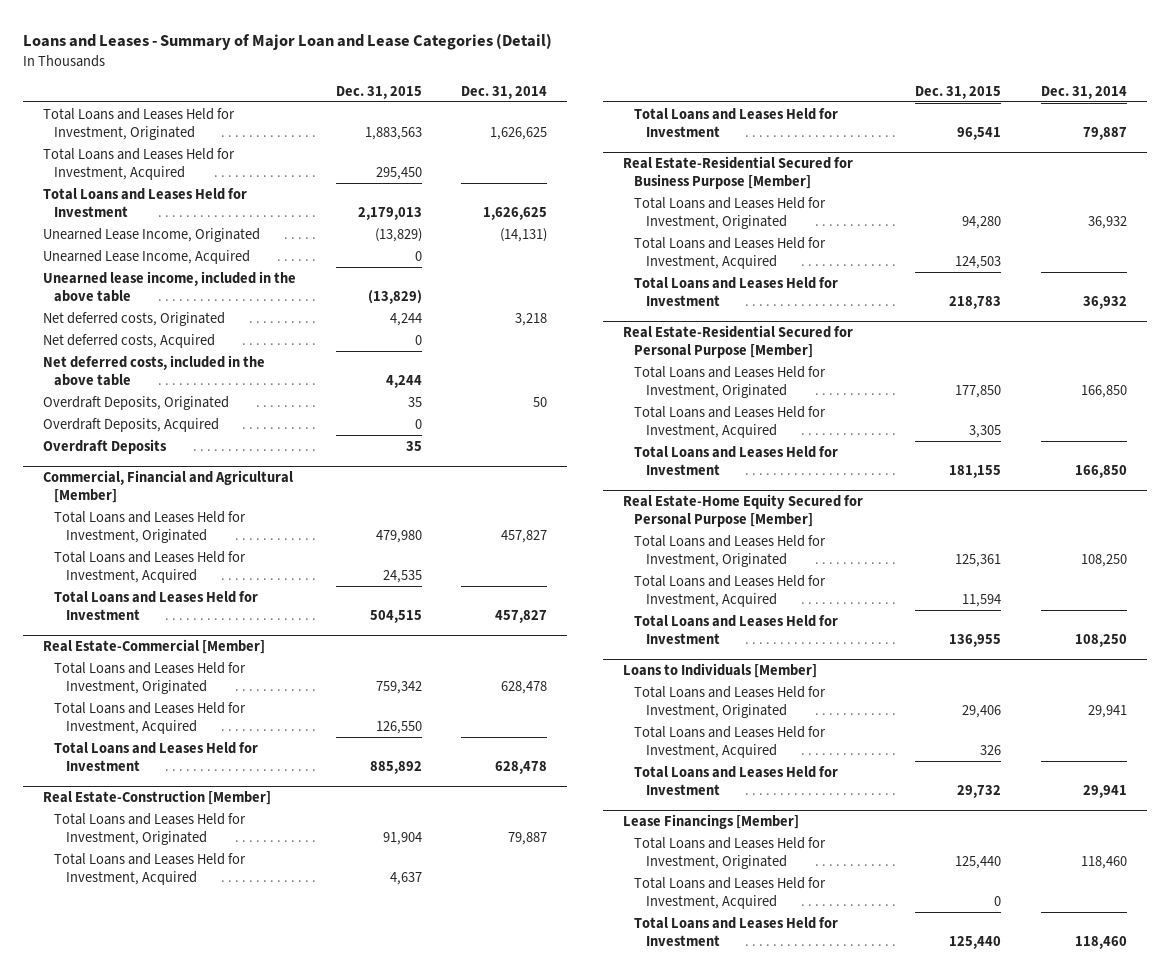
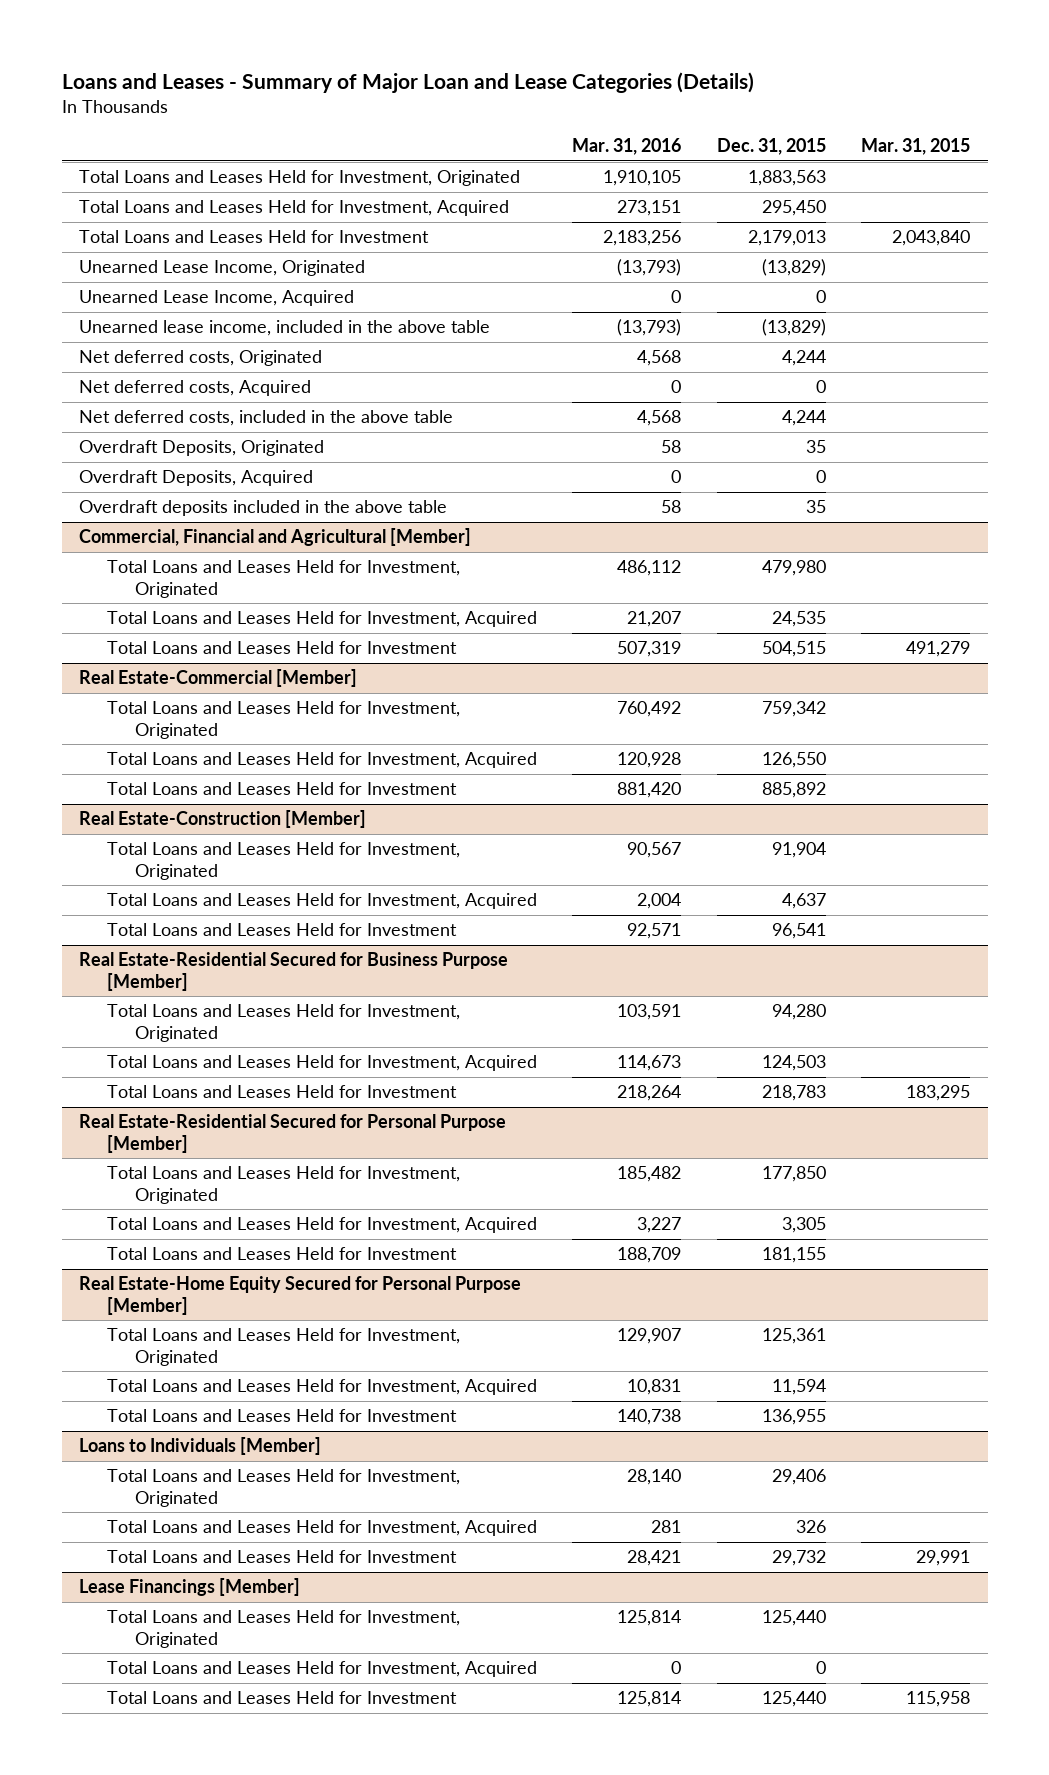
- Loans and Leases - Summary of Major Loan and Lease Categories (Detail)
+ Loans and Leases - Summary of Major Loan and Lease Categories (Details)
- | Dec. 31, 2015 | Dec. 31, 2014
+ | Mar. 31, 2016 | Dec. 31, 2015 | Mar. 31, 2015
- Overdraft Deposits | 35 |
+ Overdraft deposits included in the above table | 58 | 35 |

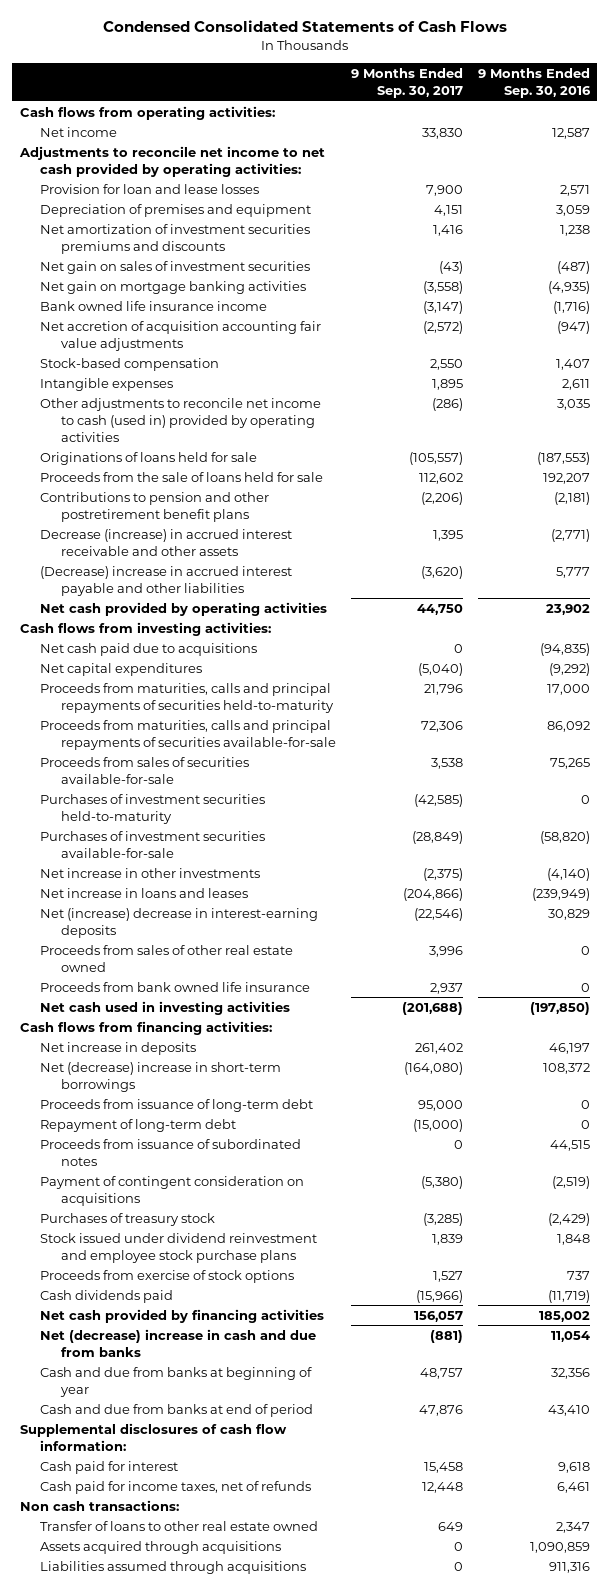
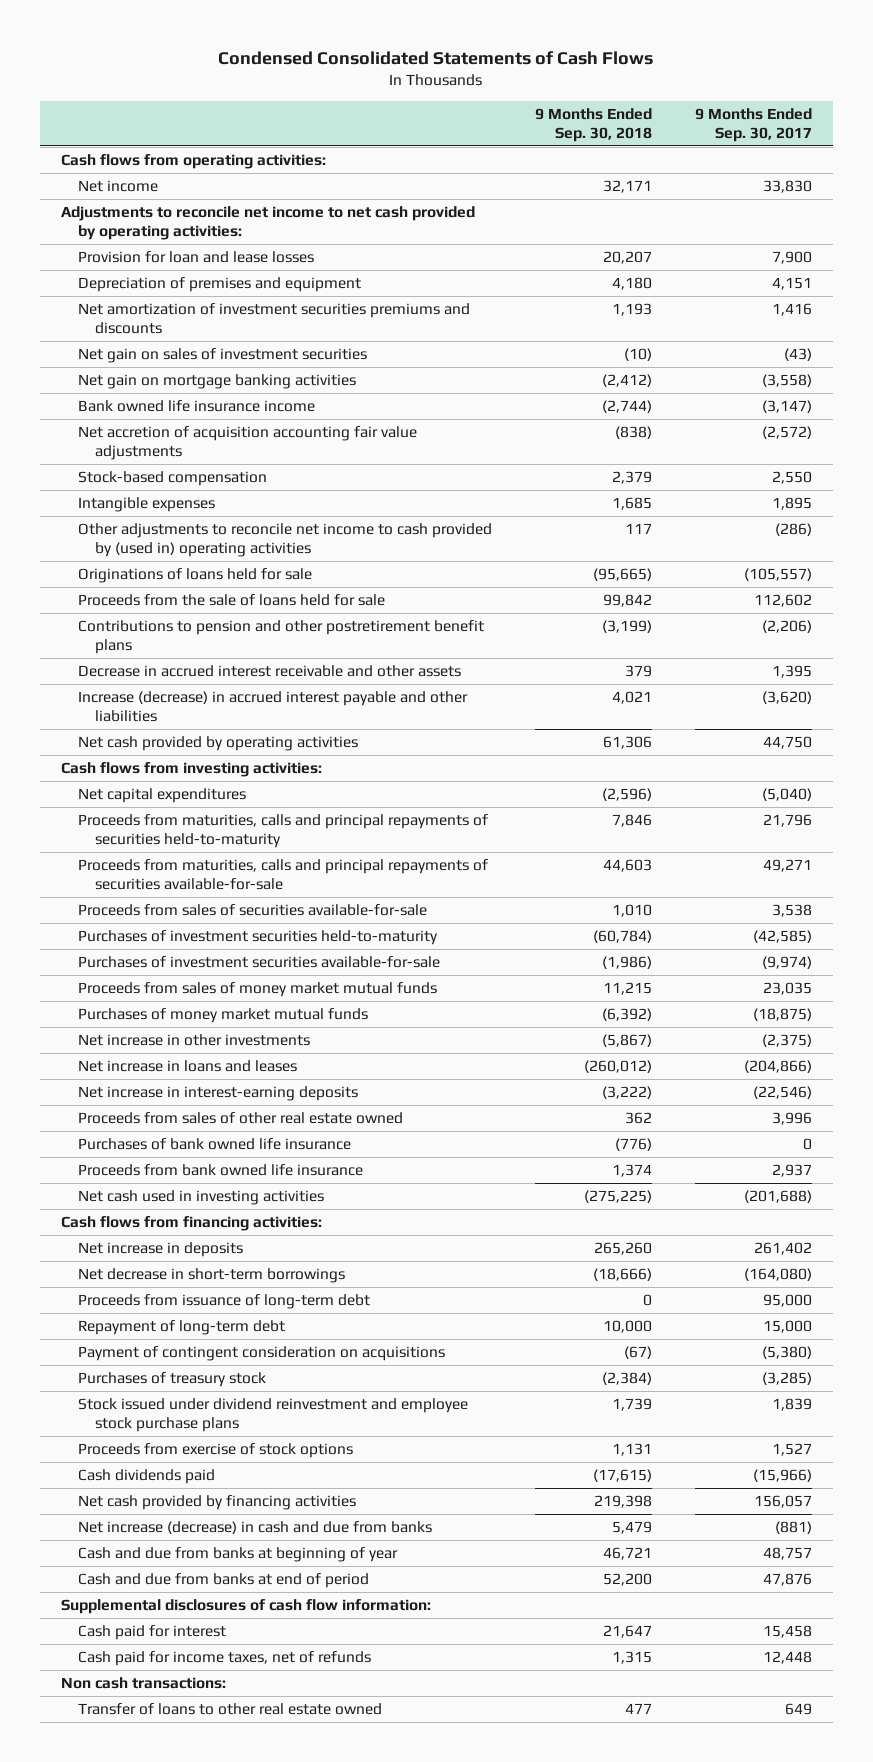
- | 9 Months Ended Sep. 30, 2017 | 9 Months Ended Sep. 30, 2016
+ | 9 Months Ended Sep. 30, 2018 | 9 Months Ended Sep. 30, 2017
- Other adjustments to reconcile net income to cash (used in) provided by operating activities | (286) | 3,035
+ Other adjustments to reconcile net income to cash provided by (used in) operating activities | 117 | (286)
- Decrease (increase) in accrued interest receivable and other assets | 1,395 | (2,771)
- (Decrease) increase in accrued interest payable and other liabilities | (3,620) | 5,777
+ Decrease in accrued interest receivable and other assets | 379 | 1,395
+ Increase (decrease) in accrued interest payable and other liabilities | 4,021 | (3,620)
- Net cash paid due to acquisitions | 0 | (94,835)
- Proceeds from maturities, calls and principal repayments of securities available-for-sale | 72,306 | 86,092
+ Proceeds from maturities, calls and principal repayments of securities available-for-sale | 44,603 | 49,271
- Purchases of investment securities available-for-sale | (28,849) | (58,820)
+ Purchases of investment securities available-for-sale | (1,986) | (9,974)
+ Proceeds from sales of money market mutual funds | 11,215 | 23,035
+ Purchases of money market mutual funds | (6,392) | (18,875)
- Net (increase) decrease in interest-earning deposits | (22,546) | 30,829
+ Net increase in interest-earning deposits | (3,222) | (22,546)
+ Purchases of bank owned life insurance | (776) | 0
- Net (decrease) increase in short-term borrowings | (164,080) | 108,372
+ Net decrease in short-term borrowings | (18,666) | (164,080)
- Repayment of long-term debt | (15,000) | 0
- Proceeds from issuance of subordinated notes | 0 | 44,515
+ Repayment of long-term debt | 10,000 | 15,000
- Net (decrease) increase in cash and due from banks | (881) | 11,054
+ Net increase (decrease) in cash and due from banks | 5,479 | (881)
- Assets acquired through acquisitions | 0 | 1,090,859
- Liabilities assumed through acquisitions | 0 | 911,316

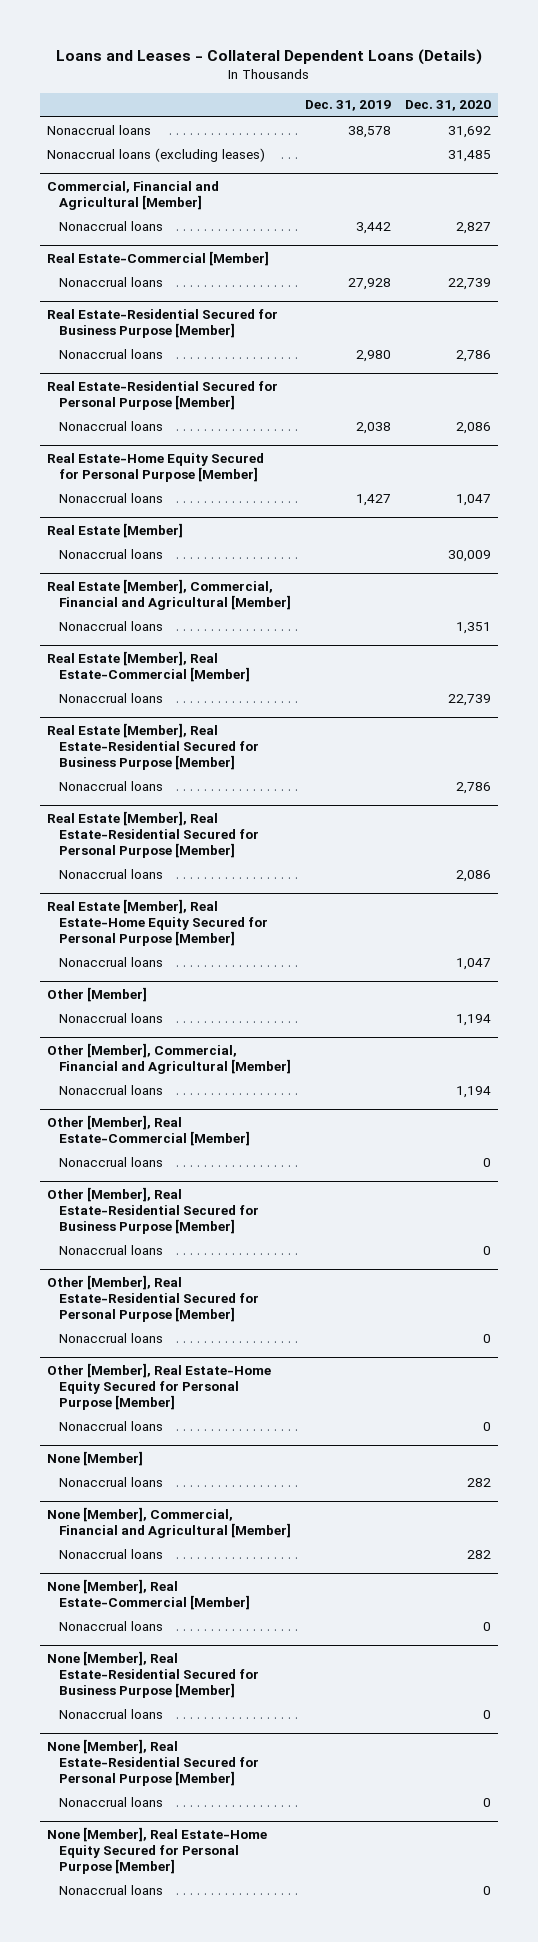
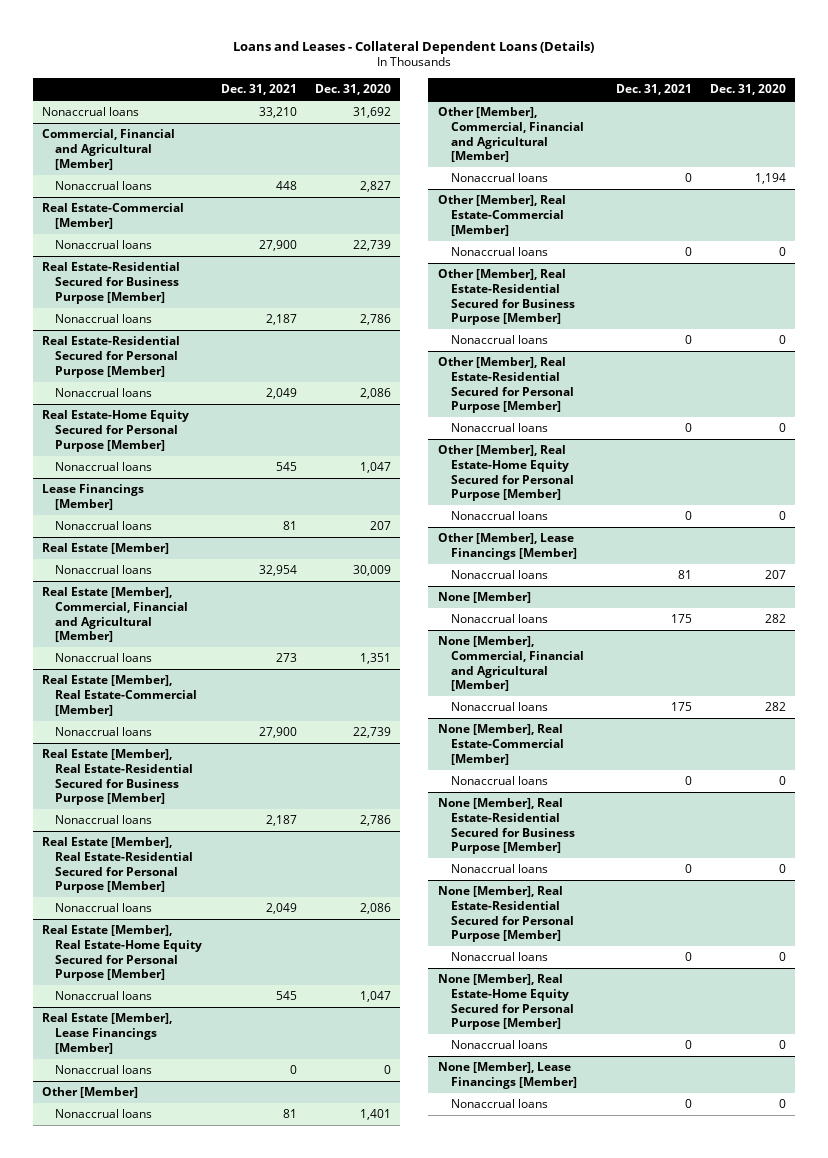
- | Dec. 31, 2019 | Dec. 31, 2020
+ | Dec. 31, 2021 | Dec. 31, 2020
- Nonaccrual loans (excluding leases) | | 31,485
+ Lease Financings [Member]
+ Nonaccrual loans | 81 | 207
+ Real Estate [Member], Lease Financings [Member]
+ Nonaccrual loans | 0 | 0
@ Other [Member]
- Nonaccrual loans | | 1,194
+ Nonaccrual loans | 81 | 1,401
+ Other [Member], Lease Financings [Member]
+ Nonaccrual loans | 81 | 207
+ None [Member], Lease Financings [Member]
+ Nonaccrual loans | 0 | 0

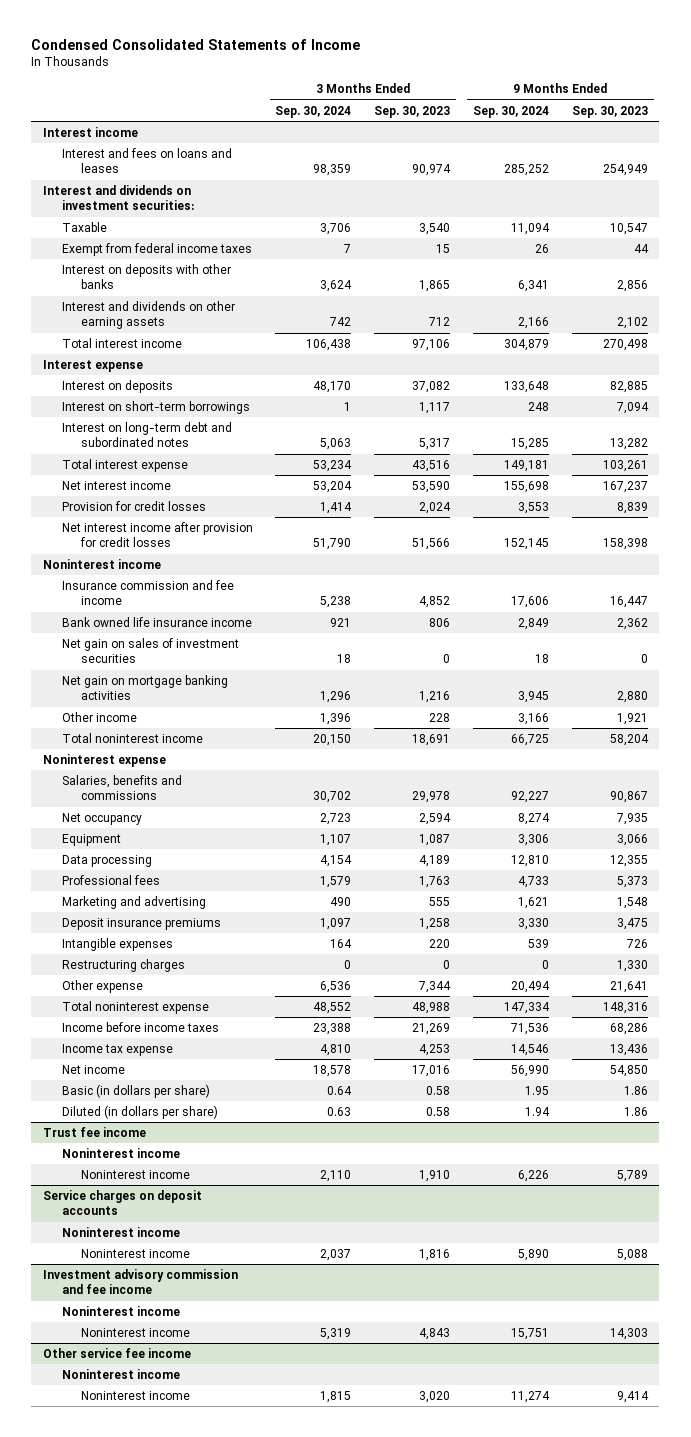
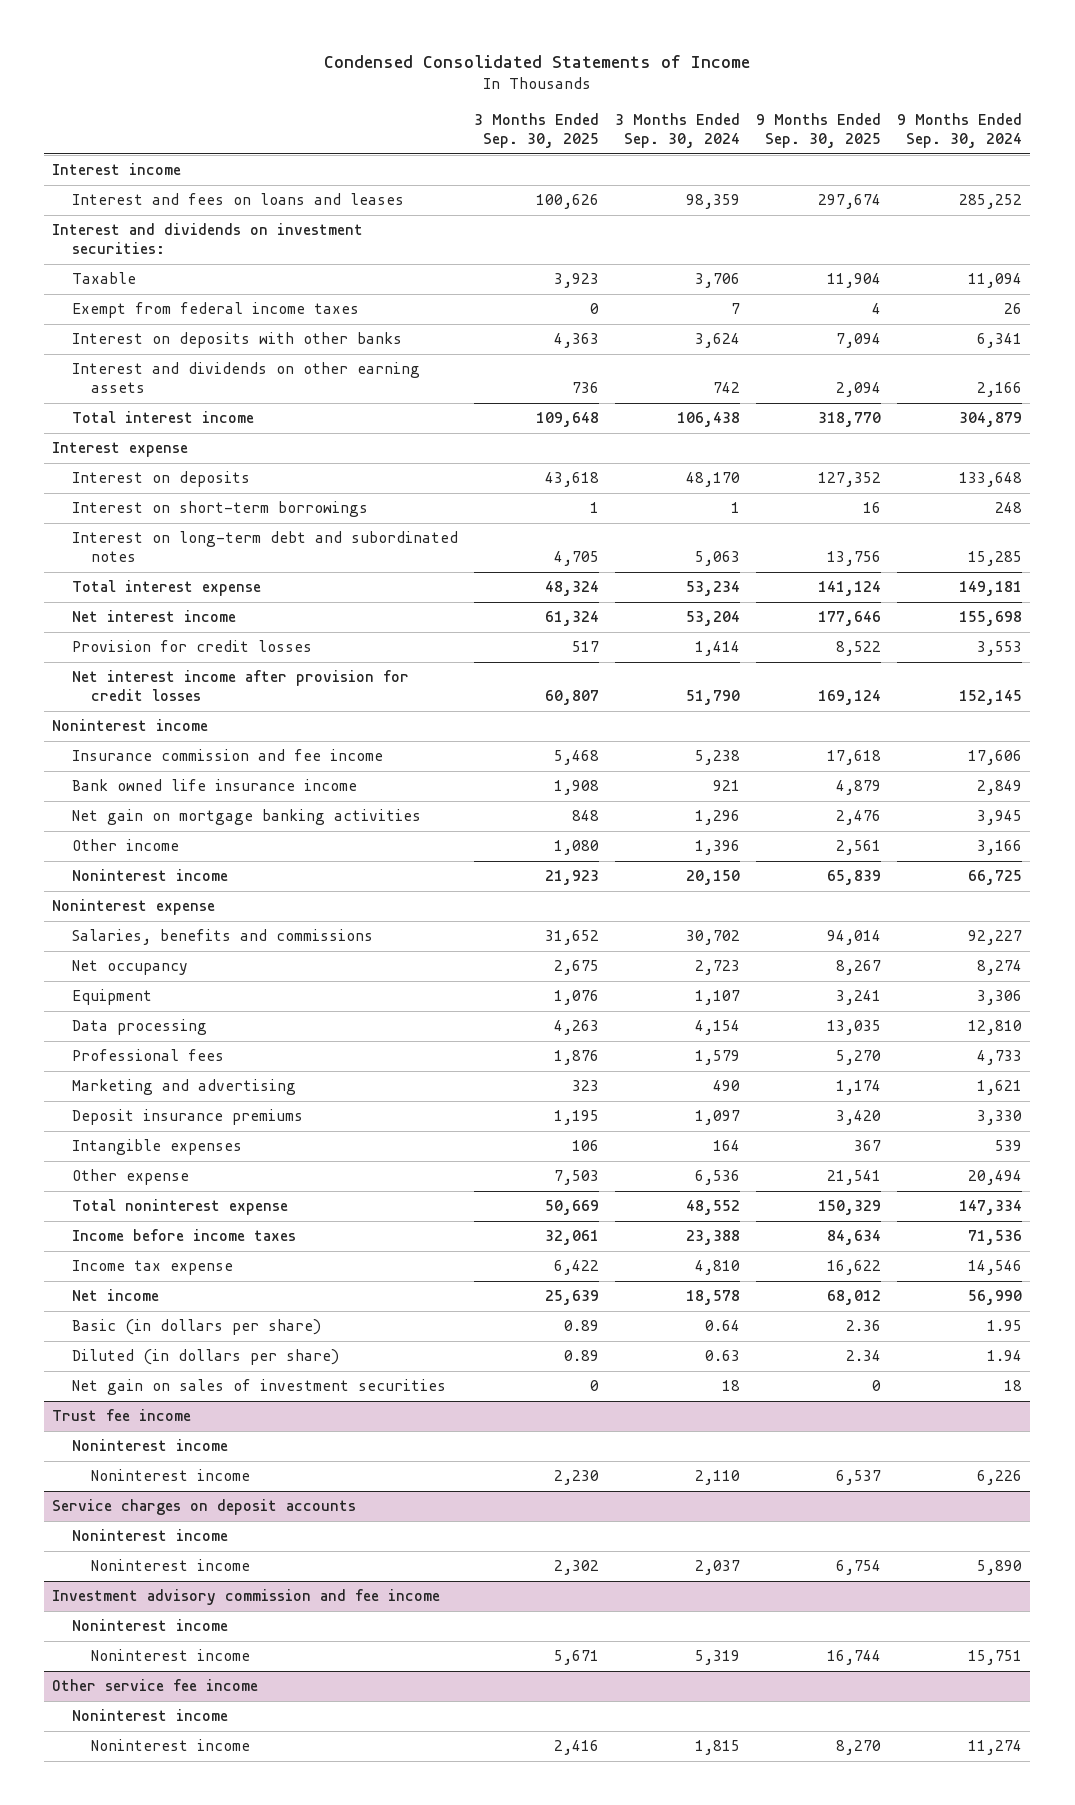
- | 3 Months Ended Sep. 30, 2024 | 3 Months Ended Sep. 30, 2023 | 9 Months Ended Sep. 30, 2024 | 9 Months Ended Sep. 30, 2023
+ | 3 Months Ended Sep. 30, 2025 | 3 Months Ended Sep. 30, 2024 | 9 Months Ended Sep. 30, 2025 | 9 Months Ended Sep. 30, 2024
- Total noninterest income | 20,150 | 18,691 | 66,725 | 58,204
+ Noninterest income | 21,923 | 20,150 | 65,839 | 66,725
- Restructuring charges | 0 | 0 | 0 | 1,330
moved down: Net gain on sales of investment securities | 0 | 18 | 0 | 18

